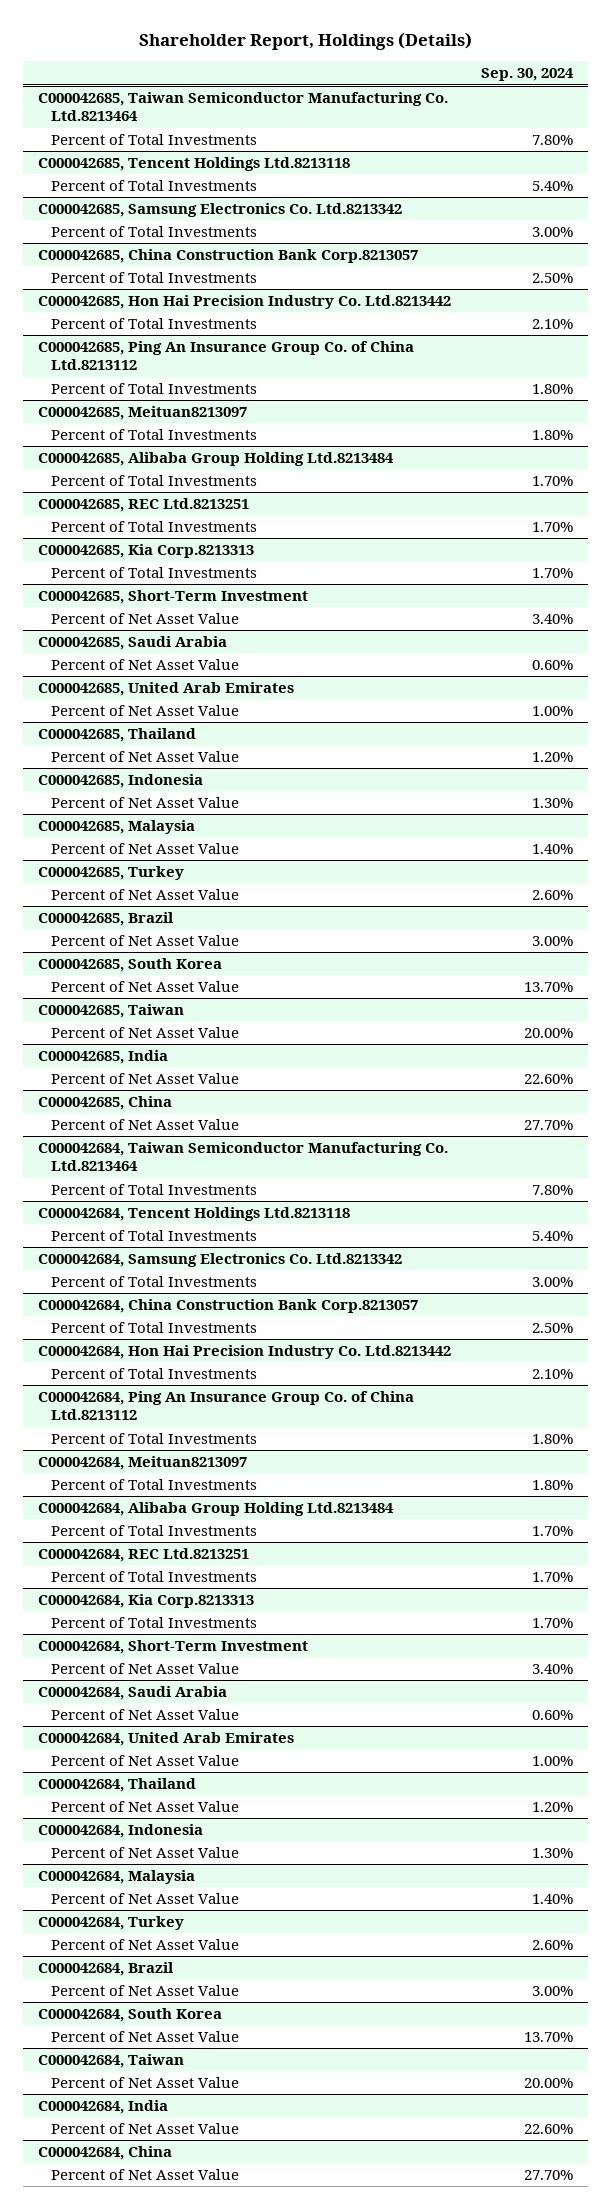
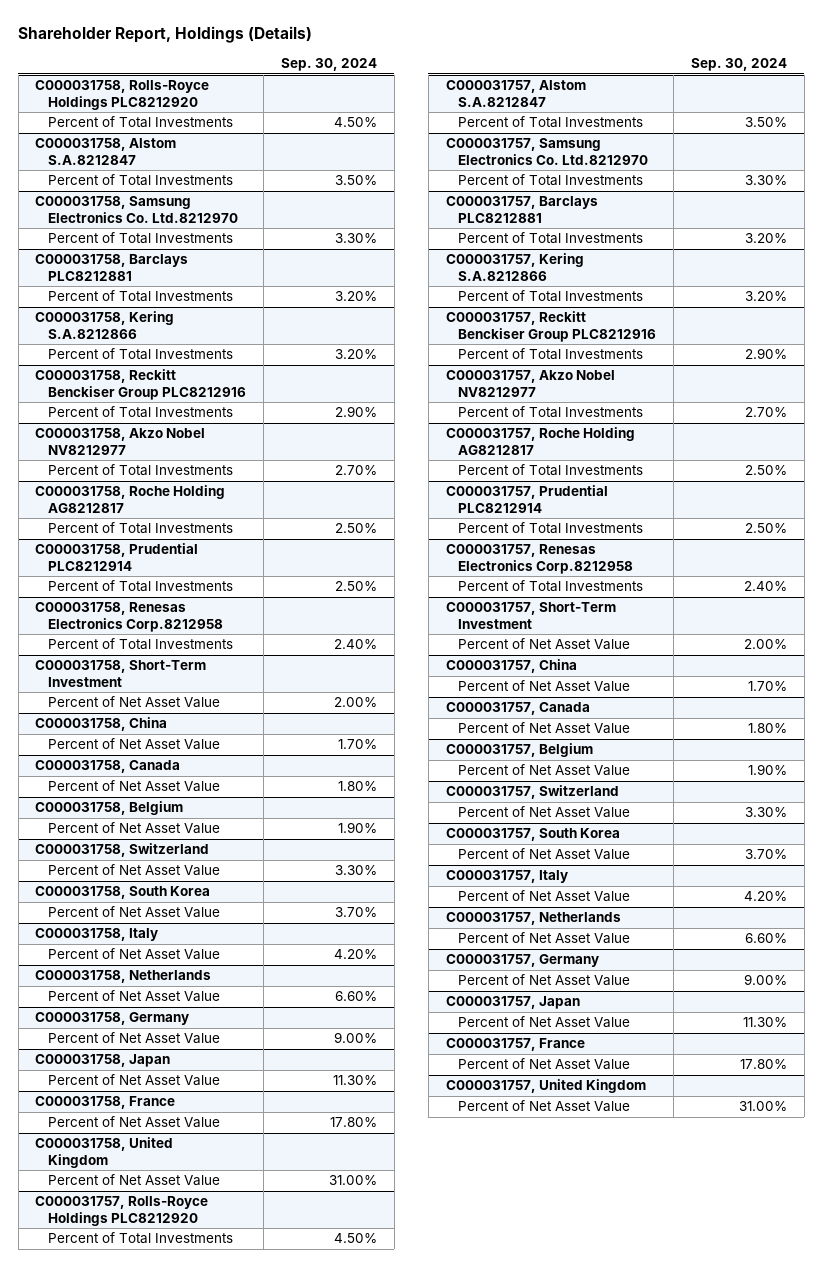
- C000042685, Taiwan Semiconductor Manufacturing Co. Ltd.8213464
- Percent of Total Investments | 7.80%
- C000042685, Tencent Holdings Ltd.8213118
- Percent of Total Investments | 5.40%
- C000042685, Samsung Electronics Co. Ltd.8213342
- Percent of Total Investments | 3.00%
- C000042685, China Construction Bank Corp.8213057
+ C000031758, Rolls-Royce Holdings PLC8212920
+ Percent of Total Investments | 4.50%
+ C000031758, Alstom S.A.8212847
+ Percent of Total Investments | 3.50%
+ C000031758, Samsung Electronics Co. Ltd.8212970
+ Percent of Total Investments | 3.30%
+ C000031758, Barclays PLC8212881
+ Percent of Total Investments | 3.20%
+ C000031758, Kering S.A.8212866
+ Percent of Total Investments | 3.20%
+ C000031758, Reckitt Benckiser Group PLC8212916
+ Percent of Total Investments | 2.90%
+ C000031758, Akzo Nobel NV8212977
+ Percent of Total Investments | 2.70%
+ C000031758, Roche Holding AG8212817
- C000042685, Hon Hai Precision Industry Co. Ltd.8213442
- Percent of Total Investments | 2.10%
- C000042685, Ping An Insurance Group Co. of China Ltd.8213112
- Percent of Total Investments | 1.80%
- C000042685, Meituan8213097
- Percent of Total Investments | 1.80%
- C000042685, Alibaba Group Holding Ltd.8213484
- Percent of Total Investments | 1.70%
- C000042685, REC Ltd.8213251
- Percent of Total Investments | 1.70%
- C000042685, Kia Corp.8213313
- Percent of Total Investments | 1.70%
- C000042685, Short-Term Investment
- Percent of Net Asset Value | 3.40%
- C000042685, Saudi Arabia
- Percent of Net Asset Value | 0.60%
- C000042685, United Arab Emirates
- Percent of Net Asset Value | 1.00%
- C000042685, Thailand
- Percent of Net Asset Value | 1.20%
- C000042685, Indonesia
- Percent of Net Asset Value | 1.30%
- C000042685, Malaysia
- Percent of Net Asset Value | 1.40%
- C000042685, Turkey
- Percent of Net Asset Value | 2.60%
- C000042685, Brazil
- Percent of Net Asset Value | 3.00%
- C000042685, South Korea
- Percent of Net Asset Value | 13.70%
- C000042685, Taiwan
- Percent of Net Asset Value | 20.00%
- C000042685, India
- Percent of Net Asset Value | 22.60%
- C000042685, China
- Percent of Net Asset Value | 27.70%
- C000042684, Taiwan Semiconductor Manufacturing Co. Ltd.8213464
- Percent of Total Investments | 7.80%
- C000042684, Tencent Holdings Ltd.8213118
- Percent of Total Investments | 5.40%
- C000042684, Samsung Electronics Co. Ltd.8213342
- Percent of Total Investments | 3.00%
- C000042684, China Construction Bank Corp.8213057
+ C000031758, Prudential PLC8212914
- C000042684, Hon Hai Precision Industry Co. Ltd.8213442
- Percent of Total Investments | 2.10%
- C000042684, Ping An Insurance Group Co. of China Ltd.8213112
- Percent of Total Investments | 1.80%
- C000042684, Meituan8213097
- Percent of Total Investments | 1.80%
- C000042684, Alibaba Group Holding Ltd.8213484
- Percent of Total Investments | 1.70%
- C000042684, REC Ltd.8213251
- Percent of Total Investments | 1.70%
- C000042684, Kia Corp.8213313
- Percent of Total Investments | 1.70%
- C000042684, Short-Term Investment
- Percent of Net Asset Value | 3.40%
- C000042684, Saudi Arabia
- Percent of Net Asset Value | 0.60%
- C000042684, United Arab Emirates
- Percent of Net Asset Value | 1.00%
- C000042684, Thailand
- Percent of Net Asset Value | 1.20%
- C000042684, Indonesia
- Percent of Net Asset Value | 1.30%
- C000042684, Malaysia
- Percent of Net Asset Value | 1.40%
- C000042684, Turkey
- Percent of Net Asset Value | 2.60%
- C000042684, Brazil
- Percent of Net Asset Value | 3.00%
- C000042684, South Korea
- Percent of Net Asset Value | 13.70%
- C000042684, Taiwan
- Percent of Net Asset Value | 20.00%
- C000042684, India
- Percent of Net Asset Value | 22.60%
- C000042684, China
- Percent of Net Asset Value | 27.70%
+ C000031758, Renesas Electronics Corp.8212958
+ Percent of Total Investments | 2.40%
+ C000031758, Short-Term Investment
+ Percent of Net Asset Value | 2.00%
+ C000031758, China
+ Percent of Net Asset Value | 1.70%
+ C000031758, Canada
+ Percent of Net Asset Value | 1.80%
+ C000031758, Belgium
+ Percent of Net Asset Value | 1.90%
+ C000031758, Switzerland
+ Percent of Net Asset Value | 3.30%
+ C000031758, South Korea
+ Percent of Net Asset Value | 3.70%
+ C000031758, Italy
+ Percent of Net Asset Value | 4.20%
+ C000031758, Netherlands
+ Percent of Net Asset Value | 6.60%
+ C000031758, Germany
+ Percent of Net Asset Value | 9.00%
+ C000031758, Japan
+ Percent of Net Asset Value | 11.30%
+ C000031758, France
+ Percent of Net Asset Value | 17.80%
+ C000031758, United Kingdom
+ Percent of Net Asset Value | 31.00%
+ C000031757, Rolls-Royce Holdings PLC8212920
+ Percent of Total Investments | 4.50%
+ C000031757, Alstom S.A.8212847
+ Percent of Total Investments | 3.50%
+ C000031757, Samsung Electronics Co. Ltd.8212970
+ Percent of Total Investments | 3.30%
+ C000031757, Barclays PLC8212881
+ Percent of Total Investments | 3.20%
+ C000031757, Kering S.A.8212866
+ Percent of Total Investments | 3.20%
+ C000031757, Reckitt Benckiser Group PLC8212916
+ Percent of Total Investments | 2.90%
+ C000031757, Akzo Nobel NV8212977
+ Percent of Total Investments | 2.70%
+ C000031757, Roche Holding AG8212817
+ Percent of Total Investments | 2.50%
+ C000031757, Prudential PLC8212914
+ Percent of Total Investments | 2.50%
+ C000031757, Renesas Electronics Corp.8212958
+ Percent of Total Investments | 2.40%
+ C000031757, Short-Term Investment
+ Percent of Net Asset Value | 2.00%
+ C000031757, China
+ Percent of Net Asset Value | 1.70%
+ C000031757, Canada
+ Percent of Net Asset Value | 1.80%
+ C000031757, Belgium
+ Percent of Net Asset Value | 1.90%
+ C000031757, Switzerland
+ Percent of Net Asset Value | 3.30%
+ C000031757, South Korea
+ Percent of Net Asset Value | 3.70%
+ C000031757, Italy
+ Percent of Net Asset Value | 4.20%
+ C000031757, Netherlands
+ Percent of Net Asset Value | 6.60%
+ C000031757, Germany
+ Percent of Net Asset Value | 9.00%
+ C000031757, Japan
+ Percent of Net Asset Value | 11.30%
+ C000031757, France
+ Percent of Net Asset Value | 17.80%
+ C000031757, United Kingdom
+ Percent of Net Asset Value | 31.00%

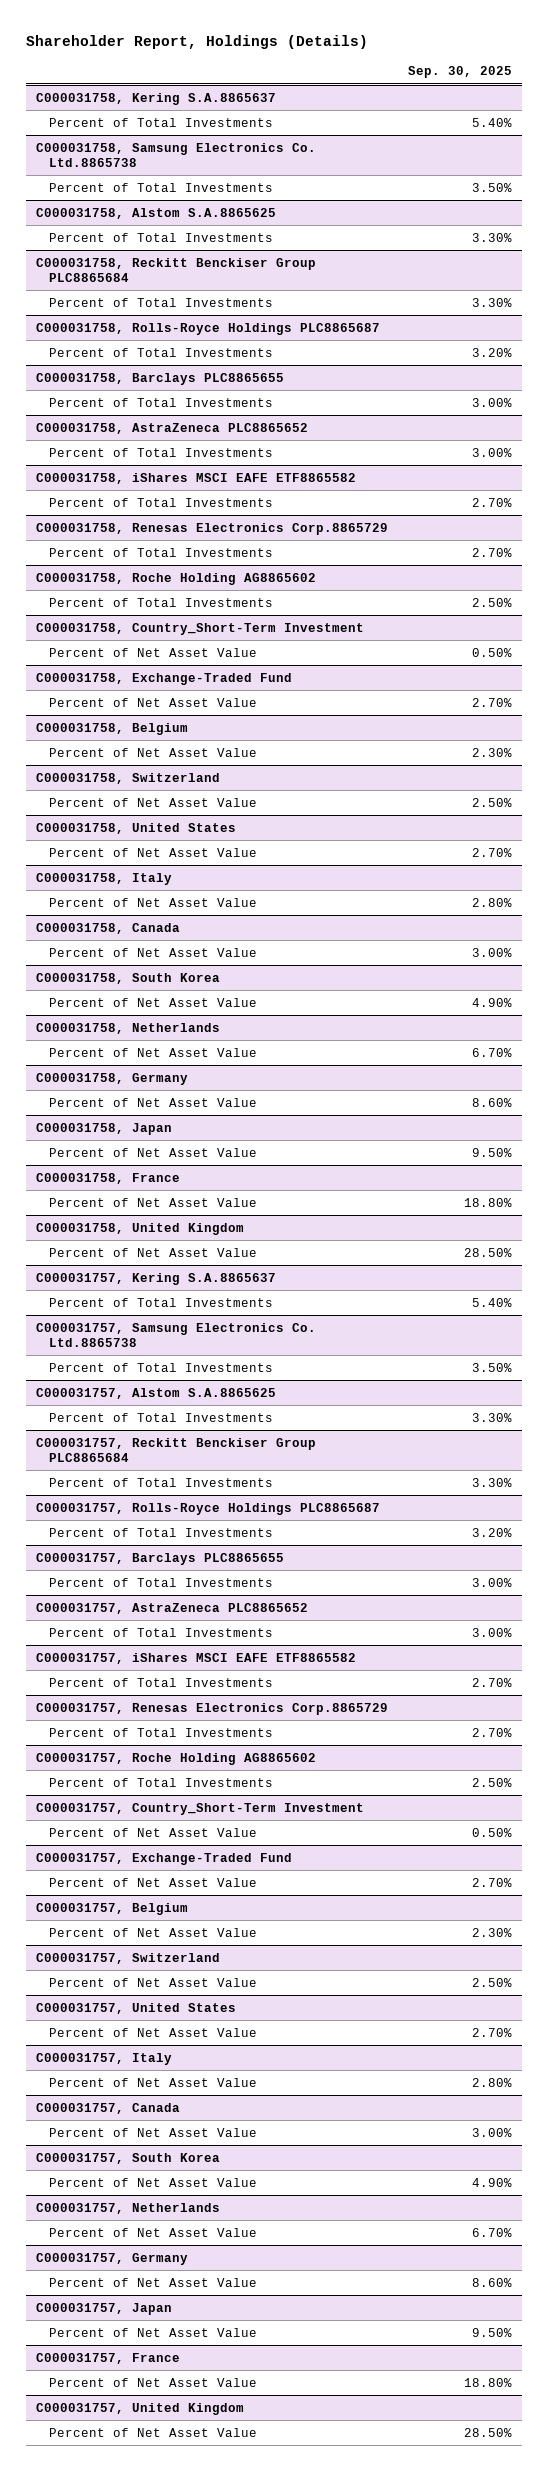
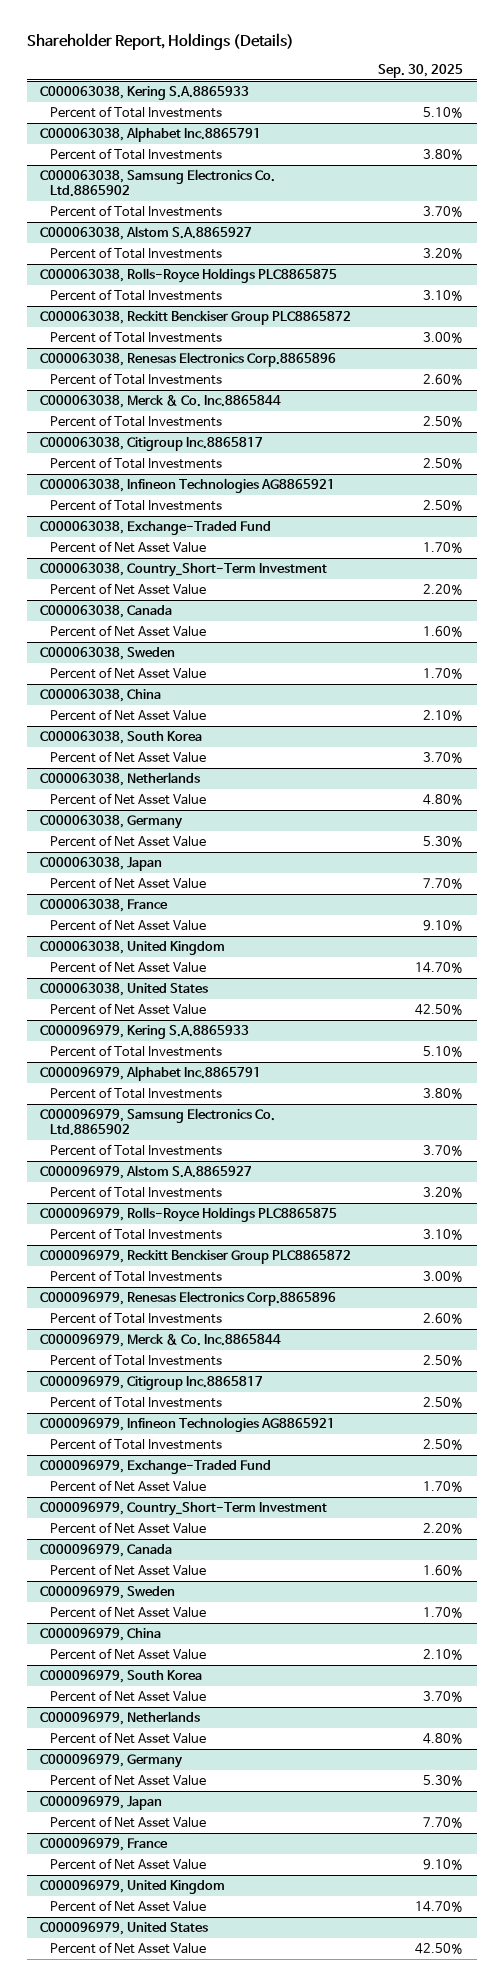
- C000031758, Kering S.A.8865637
- Percent of Total Investments | 5.40%
- C000031758, Samsung Electronics Co. Ltd.8865738
- Percent of Total Investments | 3.50%
- C000031758, Alstom S.A.8865625
- Percent of Total Investments | 3.30%
- C000031758, Reckitt Benckiser Group PLC8865684
- Percent of Total Investments | 3.30%
- C000031758, Rolls-Royce Holdings PLC8865687
+ C000063038, Kering S.A.8865933
+ Percent of Total Investments | 5.10%
+ C000063038, Alphabet Inc.8865791
+ Percent of Total Investments | 3.80%
+ C000063038, Samsung Electronics Co. Ltd.8865902
+ Percent of Total Investments | 3.70%
+ C000063038, Alstom S.A.8865927
- C000031758, Barclays PLC8865655
- Percent of Total Investments | 3.00%
- C000031758, AstraZeneca PLC8865652
+ C000063038, Rolls-Royce Holdings PLC8865875
+ Percent of Total Investments | 3.10%
+ C000063038, Reckitt Benckiser Group PLC8865872
- C000031758, iShares MSCI EAFE ETF8865582
- Percent of Total Investments | 2.70%
- C000031758, Renesas Electronics Corp.8865729
- Percent of Total Investments | 2.70%
- C000031758, Roche Holding AG8865602
+ C000063038, Renesas Electronics Corp.8865896
+ Percent of Total Investments | 2.60%
+ C000063038, Merck & Co. Inc.8865844
- C000031758, Country_Short-Term Investment
- Percent of Net Asset Value | 0.50%
- C000031758, Exchange-Traded Fund
- Percent of Net Asset Value | 2.70%
- C000031758, Belgium
- Percent of Net Asset Value | 2.30%
- C000031758, Switzerland
- Percent of Net Asset Value | 2.50%
- C000031758, United States
- Percent of Net Asset Value | 2.70%
- C000031758, Italy
- Percent of Net Asset Value | 2.80%
- C000031758, Canada
- Percent of Net Asset Value | 3.00%
- C000031758, South Korea
- Percent of Net Asset Value | 4.90%
- C000031758, Netherlands
- Percent of Net Asset Value | 6.70%
- C000031758, Germany
- Percent of Net Asset Value | 8.60%
- C000031758, Japan
- Percent of Net Asset Value | 9.50%
- C000031758, France
- Percent of Net Asset Value | 18.80%
- C000031758, United Kingdom
- Percent of Net Asset Value | 28.50%
- C000031757, Kering S.A.8865637
- Percent of Total Investments | 5.40%
- C000031757, Samsung Electronics Co. Ltd.8865738
- Percent of Total Investments | 3.50%
- C000031757, Alstom S.A.8865625
- Percent of Total Investments | 3.30%
- C000031757, Reckitt Benckiser Group PLC8865684
- Percent of Total Investments | 3.30%
- C000031757, Rolls-Royce Holdings PLC8865687
+ C000063038, Citigroup Inc.8865817
+ Percent of Total Investments | 2.50%
+ C000063038, Infineon Technologies AG8865921
+ Percent of Total Investments | 2.50%
+ C000063038, Exchange-Traded Fund
+ Percent of Net Asset Value | 1.70%
+ C000063038, Country_Short-Term Investment
+ Percent of Net Asset Value | 2.20%
+ C000063038, Canada
+ Percent of Net Asset Value | 1.60%
+ C000063038, Sweden
+ Percent of Net Asset Value | 1.70%
+ C000063038, China
+ Percent of Net Asset Value | 2.10%
+ C000063038, South Korea
+ Percent of Net Asset Value | 3.70%
+ C000063038, Netherlands
+ Percent of Net Asset Value | 4.80%
+ C000063038, Germany
+ Percent of Net Asset Value | 5.30%
+ C000063038, Japan
+ Percent of Net Asset Value | 7.70%
+ C000063038, France
+ Percent of Net Asset Value | 9.10%
+ C000063038, United Kingdom
+ Percent of Net Asset Value | 14.70%
+ C000063038, United States
+ Percent of Net Asset Value | 42.50%
+ C000096979, Kering S.A.8865933
+ Percent of Total Investments | 5.10%
+ C000096979, Alphabet Inc.8865791
+ Percent of Total Investments | 3.80%
+ C000096979, Samsung Electronics Co. Ltd.8865902
+ Percent of Total Investments | 3.70%
+ C000096979, Alstom S.A.8865927
- C000031757, Barclays PLC8865655
- Percent of Total Investments | 3.00%
- C000031757, AstraZeneca PLC8865652
+ C000096979, Rolls-Royce Holdings PLC8865875
+ Percent of Total Investments | 3.10%
+ C000096979, Reckitt Benckiser Group PLC8865872
- C000031757, iShares MSCI EAFE ETF8865582
- Percent of Total Investments | 2.70%
- C000031757, Renesas Electronics Corp.8865729
- Percent of Total Investments | 2.70%
- C000031757, Roche Holding AG8865602
+ C000096979, Renesas Electronics Corp.8865896
+ Percent of Total Investments | 2.60%
+ C000096979, Merck & Co. Inc.8865844
- C000031757, Country_Short-Term Investment
- Percent of Net Asset Value | 0.50%
- C000031757, Exchange-Traded Fund
- Percent of Net Asset Value | 2.70%
- C000031757, Belgium
- Percent of Net Asset Value | 2.30%
- C000031757, Switzerland
- Percent of Net Asset Value | 2.50%
- C000031757, United States
- Percent of Net Asset Value | 2.70%
- C000031757, Italy
- Percent of Net Asset Value | 2.80%
- C000031757, Canada
- Percent of Net Asset Value | 3.00%
- C000031757, South Korea
- Percent of Net Asset Value | 4.90%
- C000031757, Netherlands
- Percent of Net Asset Value | 6.70%
- C000031757, Germany
- Percent of Net Asset Value | 8.60%
- C000031757, Japan
- Percent of Net Asset Value | 9.50%
- C000031757, France
- Percent of Net Asset Value | 18.80%
- C000031757, United Kingdom
- Percent of Net Asset Value | 28.50%
+ C000096979, Citigroup Inc.8865817
+ Percent of Total Investments | 2.50%
+ C000096979, Infineon Technologies AG8865921
+ Percent of Total Investments | 2.50%
+ C000096979, Exchange-Traded Fund
+ Percent of Net Asset Value | 1.70%
+ C000096979, Country_Short-Term Investment
+ Percent of Net Asset Value | 2.20%
+ C000096979, Canada
+ Percent of Net Asset Value | 1.60%
+ C000096979, Sweden
+ Percent of Net Asset Value | 1.70%
+ C000096979, China
+ Percent of Net Asset Value | 2.10%
+ C000096979, South Korea
+ Percent of Net Asset Value | 3.70%
+ C000096979, Netherlands
+ Percent of Net Asset Value | 4.80%
+ C000096979, Germany
+ Percent of Net Asset Value | 5.30%
+ C000096979, Japan
+ Percent of Net Asset Value | 7.70%
+ C000096979, France
+ Percent of Net Asset Value | 9.10%
+ C000096979, United Kingdom
+ Percent of Net Asset Value | 14.70%
+ C000096979, United States
+ Percent of Net Asset Value | 42.50%

